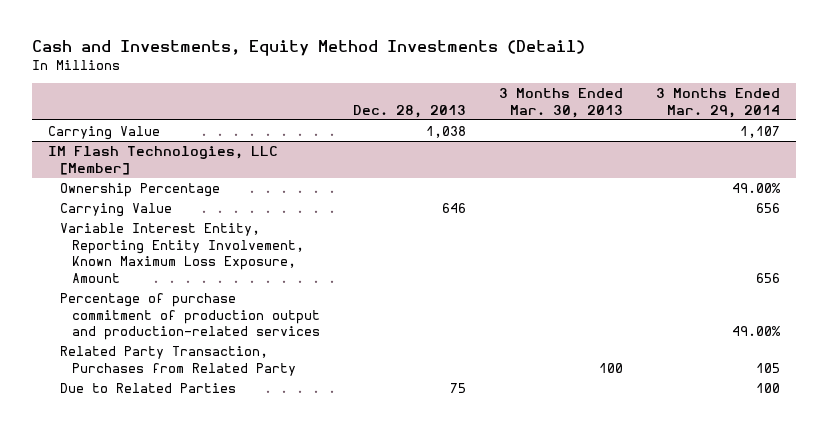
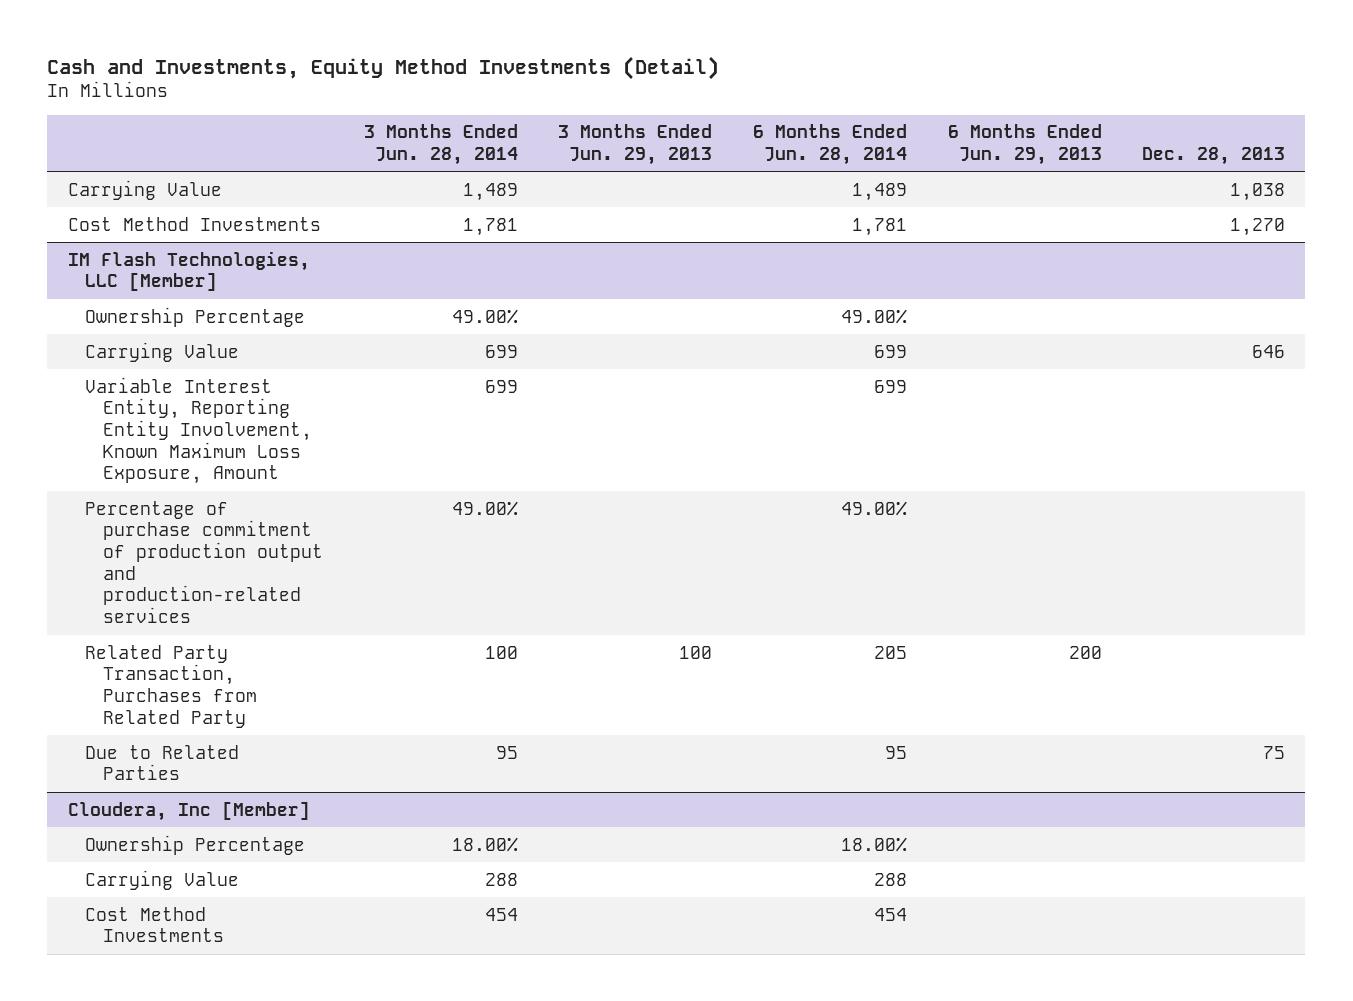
- | Dec. 28, 2013 | 3 Months Ended Mar. 30, 2013 | 3 Months Ended Mar. 29, 2014
+ | 3 Months Ended Jun. 28, 2014 | 3 Months Ended Jun. 29, 2013 | 6 Months Ended Jun. 28, 2014 | 6 Months Ended Jun. 29, 2013 | Dec. 28, 2013
+ Cost Method Investments | 1,781 | | 1,781 | | 1,270
+ Cloudera, Inc [Member]
+ Ownership Percentage | 18.00% | | 18.00% | |
+ Carrying Value | 288 | | 288 | |
+ Cost Method Investments | 454 | | 454 | |

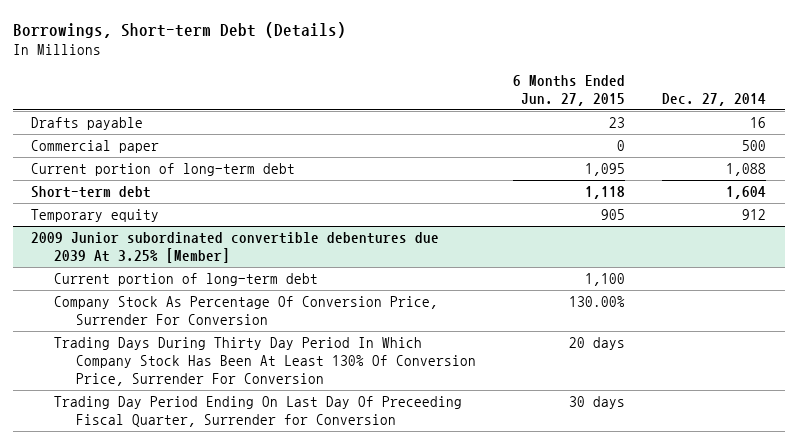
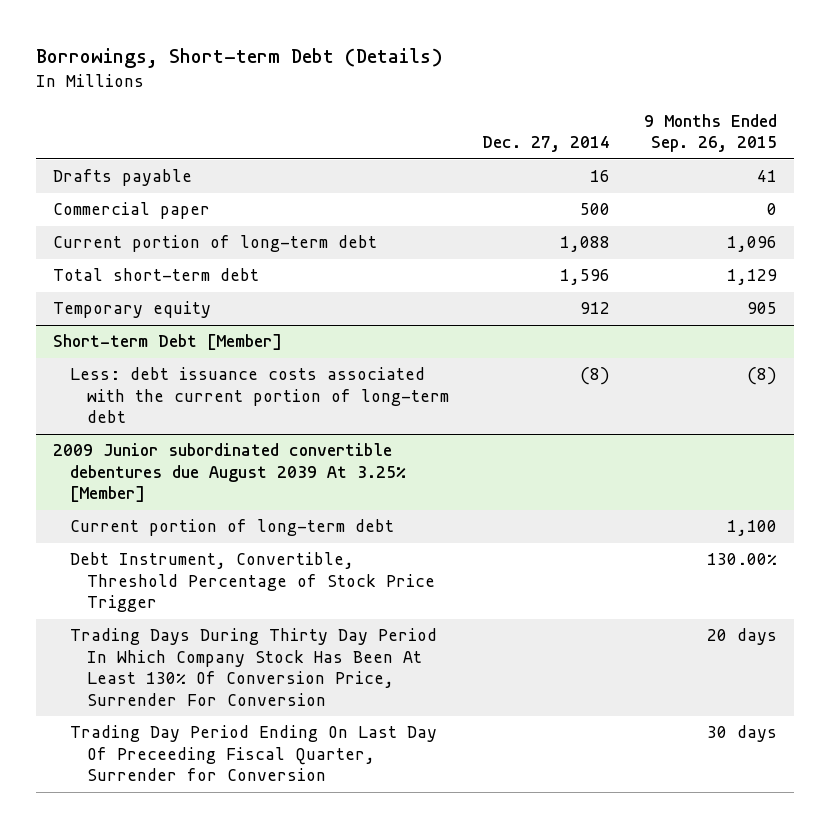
- | 6 Months Ended Jun. 27, 2015 | Dec. 27, 2014
+ | Dec. 27, 2014 | 9 Months Ended Sep. 26, 2015
- Short-term debt | 1,118 | 1,604
+ Total short-term debt | 1,596 | 1,129
- 2009 Junior subordinated convertible debentures due 2039 At 3.25% [Member]
+ Short-term Debt [Member]
+ Less: debt issuance costs associated with the current portion of long-term debt | (8) | (8)
+ 2009 Junior subordinated convertible debentures due August 2039 At 3.25% [Member]
- Company Stock As Percentage Of Conversion Price, Surrender For Conversion | 130.00% |
+ Debt Instrument, Convertible, Threshold Percentage of Stock Price Trigger | | 130.00%

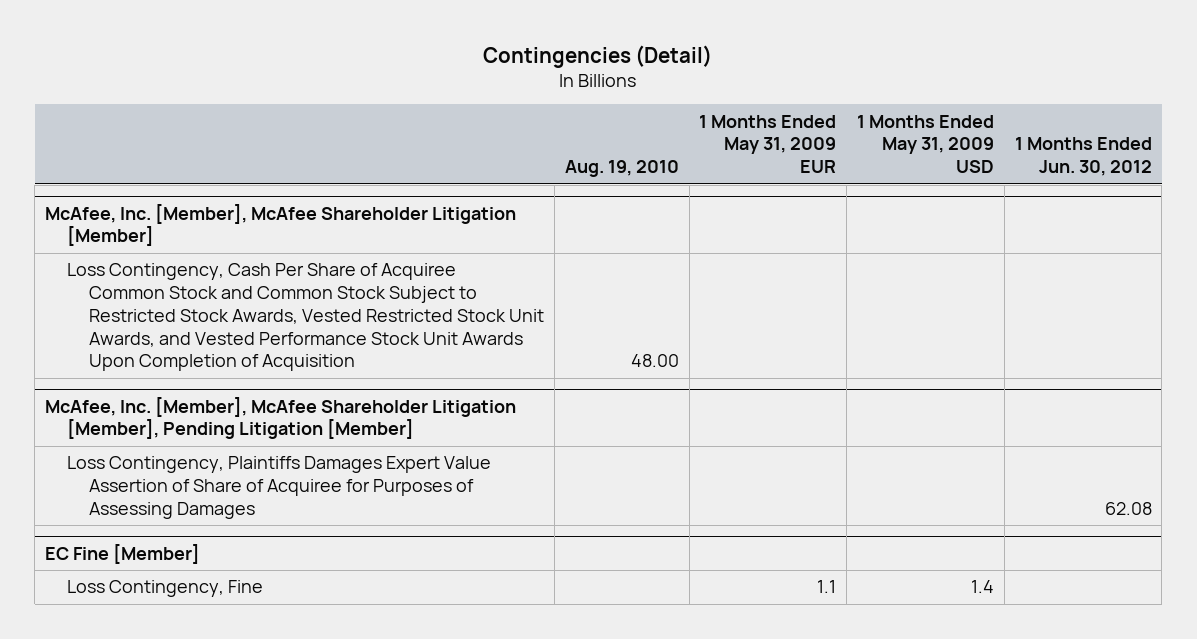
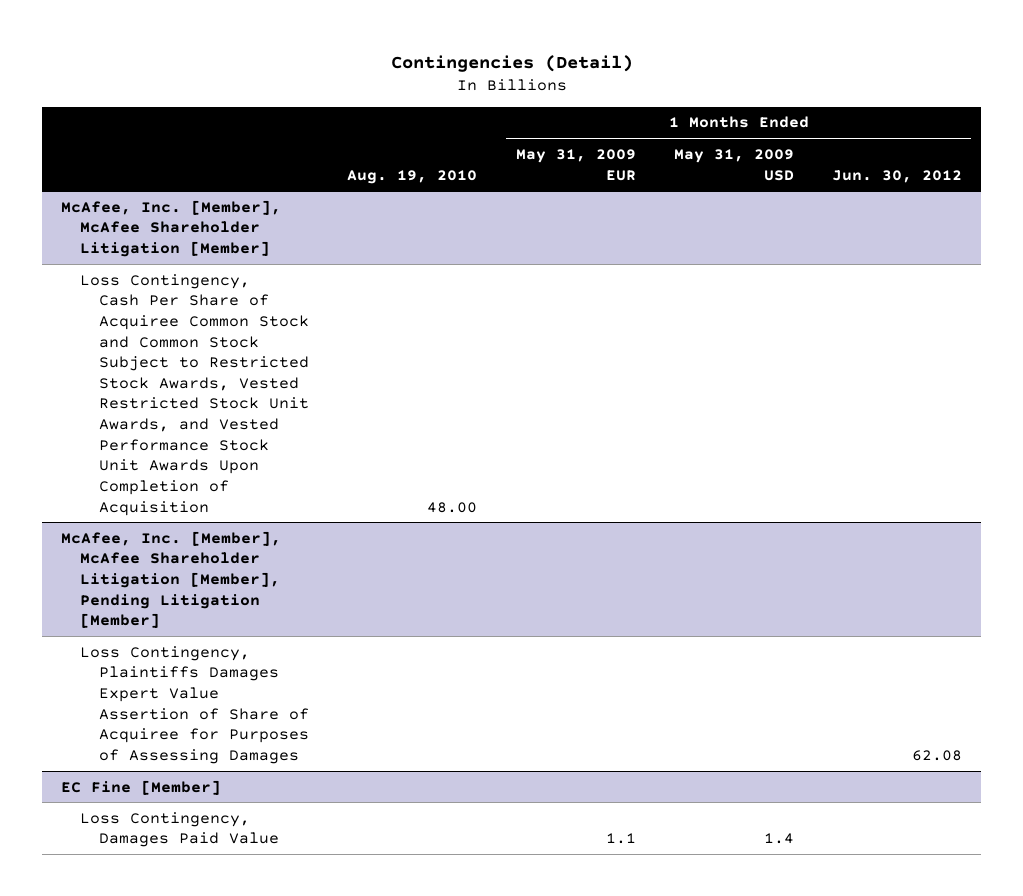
@ EC Fine [Member]
- Loss Contingency, Fine | | 1.1 | 1.4 |
+ Loss Contingency, Damages Paid Value | | 1.1 | 1.4 |

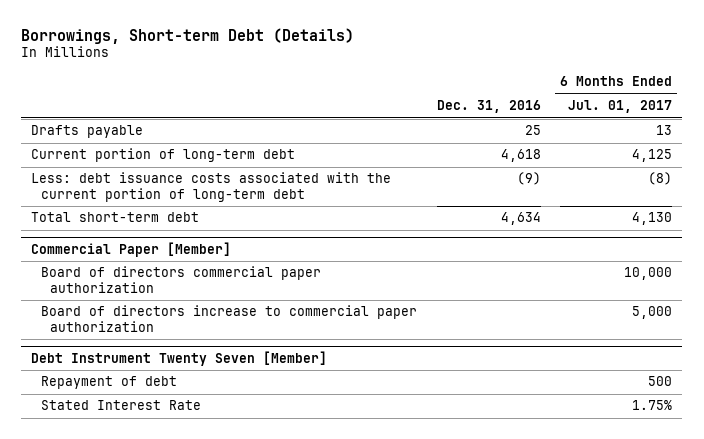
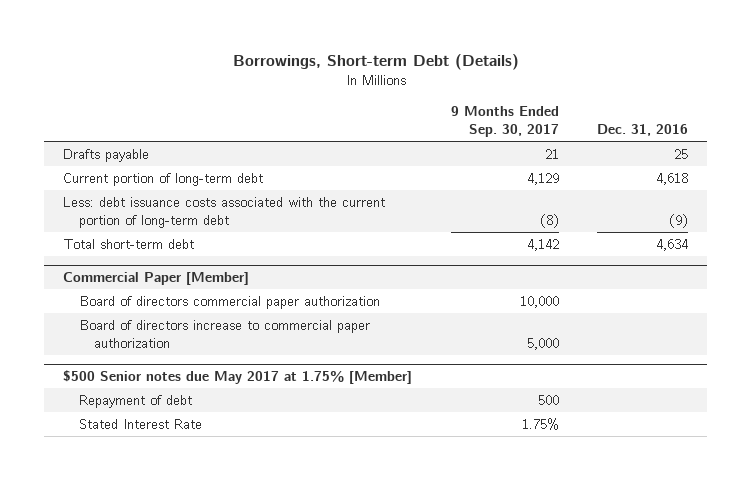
- | Dec. 31, 2016 | 6 Months Ended Jul. 01, 2017
+ | 9 Months Ended Sep. 30, 2017 | Dec. 31, 2016
- Debt Instrument Twenty Seven [Member]
+ $500 Senior notes due May 2017 at 1.75% [Member]

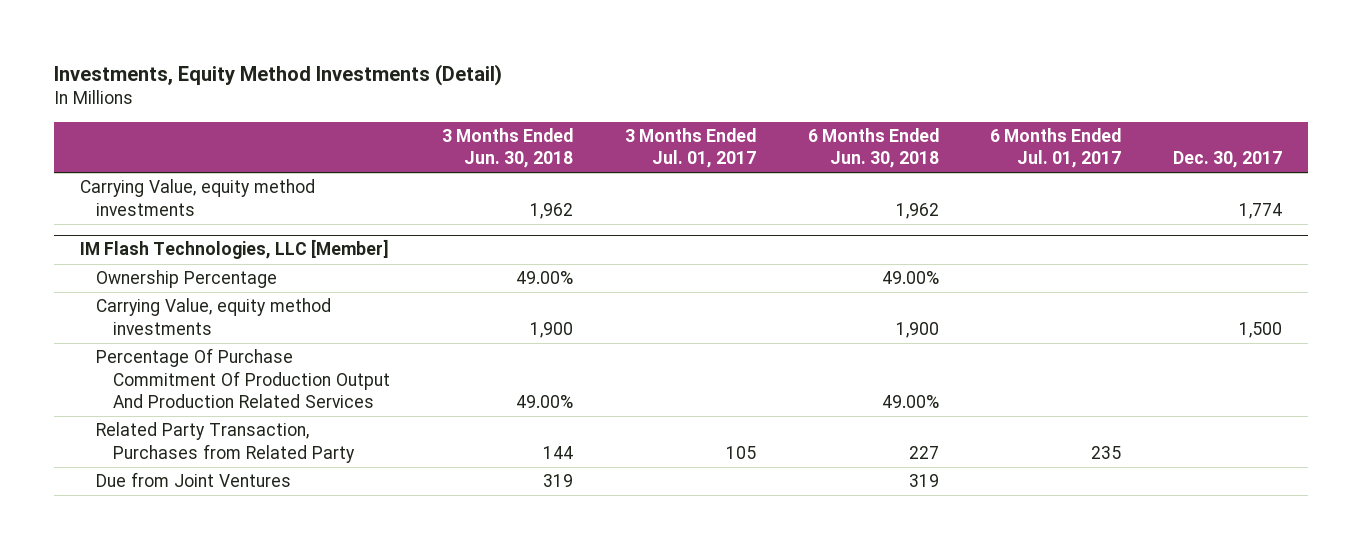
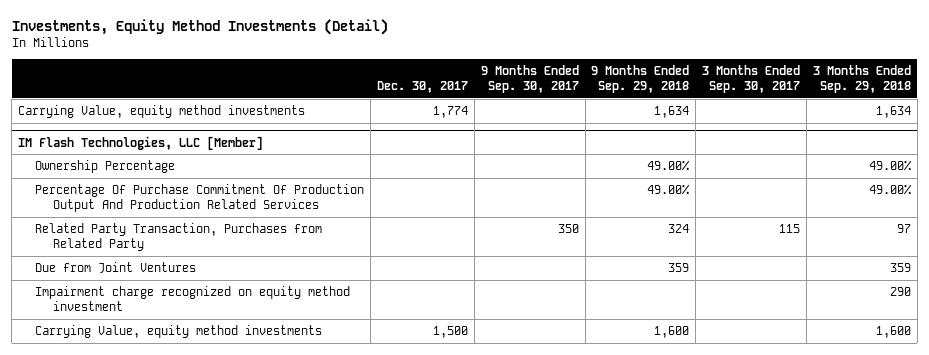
- | 3 Months Ended Jun. 30, 2018 | 3 Months Ended Jul. 01, 2017 | 6 Months Ended Jun. 30, 2018 | 6 Months Ended Jul. 01, 2017 | Dec. 30, 2017
+ | Dec. 30, 2017 | 9 Months Ended Sep. 30, 2017 | 9 Months Ended Sep. 29, 2018 | 3 Months Ended Sep. 30, 2017 | 3 Months Ended Sep. 29, 2018
@ IM Flash Technologies, LLC [Member]
+ Impairment charge recognized on equity method investment | | | | | 290
moved down: Carrying Value, equity method investments | 1,500 | | 1,600 | | 1,600

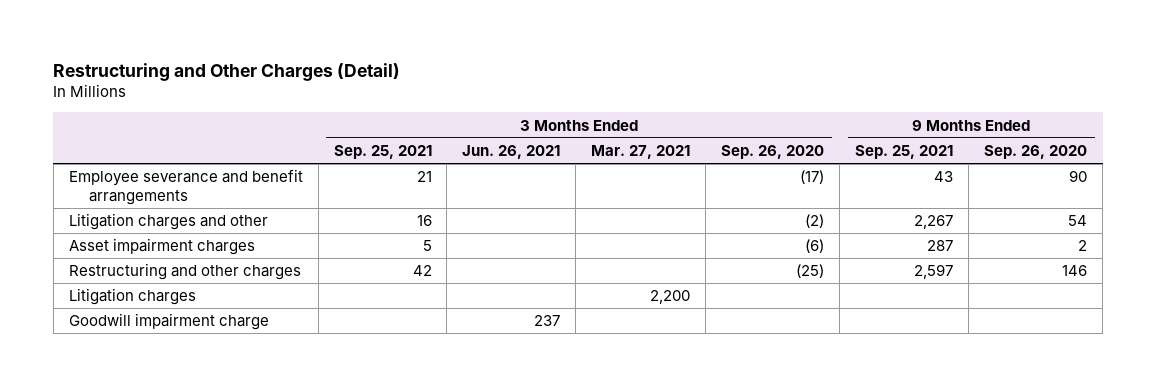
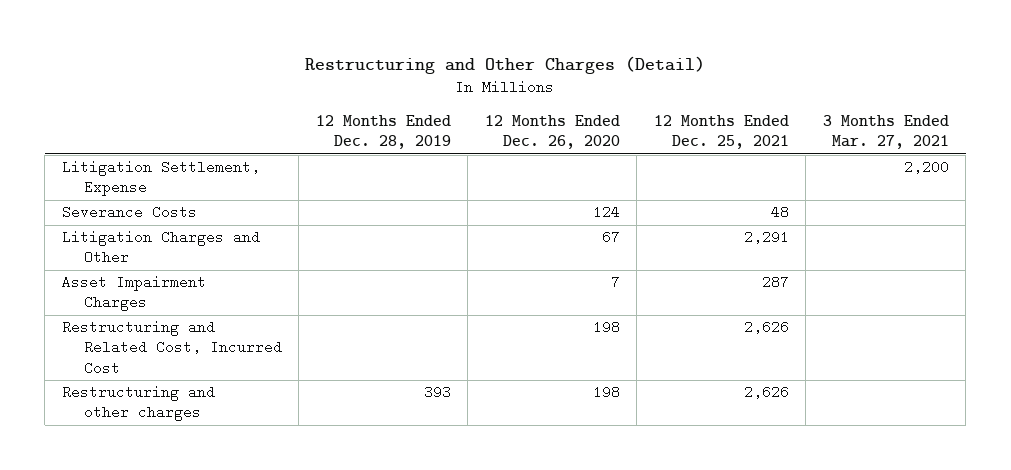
- | 3 Months Ended Sep. 25, 2021 | 3 Months Ended Jun. 26, 2021 | 3 Months Ended Mar. 27, 2021 | 3 Months Ended Sep. 26, 2020 | 9 Months Ended Sep. 25, 2021 | 9 Months Ended Sep. 26, 2020
+ | 12 Months Ended Dec. 28, 2019 | 12 Months Ended Dec. 26, 2020 | 12 Months Ended Dec. 25, 2021 | 3 Months Ended Mar. 27, 2021
- Employee severance and benefit arrangements | 21 | | | (17) | 43 | 90
- Litigation charges and other | 16 | | | (2) | 2,267 | 54
- Asset impairment charges | 5 | | | (6) | 287 | 2
+ Litigation Settlement, Expense | | | | 2,200
+ Severance Costs | | 124 | 48 |
+ Litigation Charges and Other | | 67 | 2,291 |
+ Asset Impairment Charges | | 7 | 287 |
+ Restructuring and Related Cost, Incurred Cost | | 198 | 2,626 |
- Litigation charges | | | 2,200 | | |
- Goodwill impairment charge | | 237 | | | |

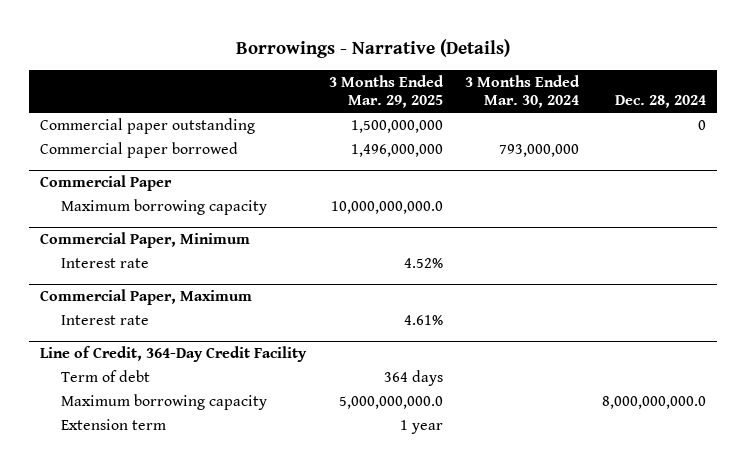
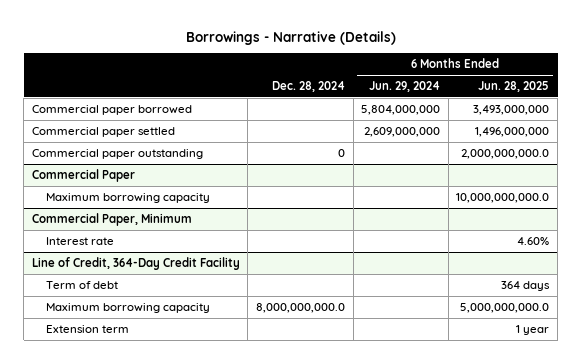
- | 3 Months Ended Mar. 29, 2025 | 3 Months Ended Mar. 30, 2024 | Dec. 28, 2024
+ | Dec. 28, 2024 | 6 Months Ended Jun. 29, 2024 | 6 Months Ended Jun. 28, 2025
+ Commercial paper settled | | 2,609,000,000 | 1,496,000,000
moved down: Commercial paper outstanding | 0 | | 2,000,000,000.0
- Commercial Paper, Maximum
- Interest rate | 4.61% | |

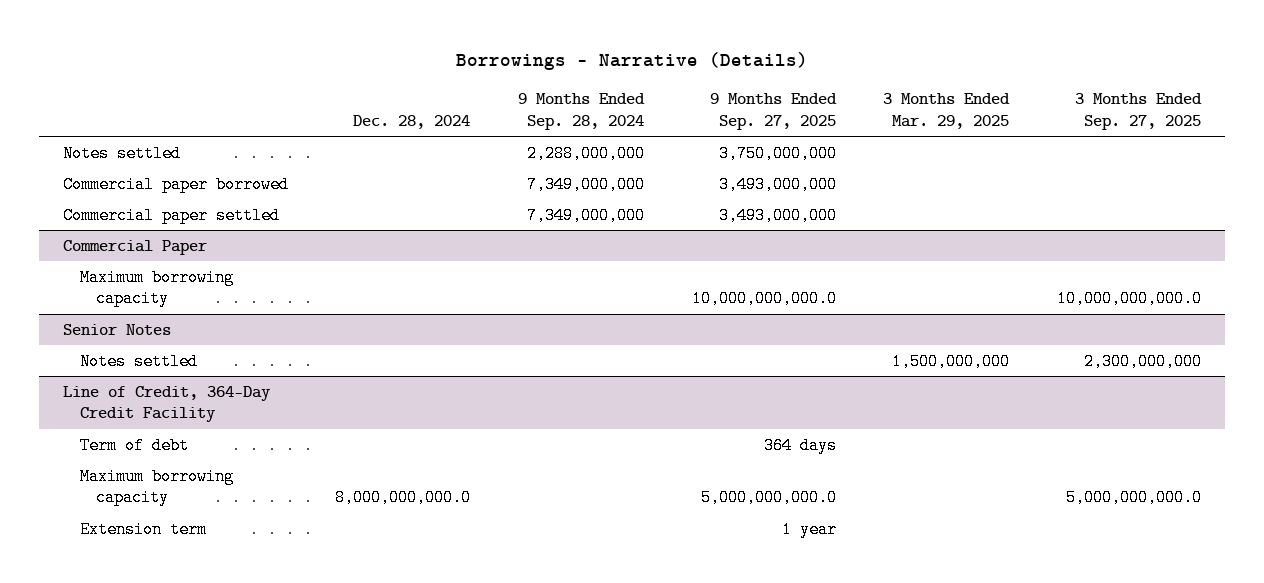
- | Dec. 28, 2024 | 6 Months Ended Jun. 29, 2024 | 6 Months Ended Jun. 28, 2025
+ | Dec. 28, 2024 | 9 Months Ended Sep. 28, 2024 | 9 Months Ended Sep. 27, 2025 | 3 Months Ended Mar. 29, 2025 | 3 Months Ended Sep. 27, 2025
+ Notes settled | | 2,288,000,000 | 3,750,000,000 | |
- Commercial paper outstanding | 0 | | 2,000,000,000.0
- Commercial Paper, Minimum
- Interest rate | | | 4.60%
+ Senior Notes
+ Notes settled | | | | 1,500,000,000 | 2,300,000,000

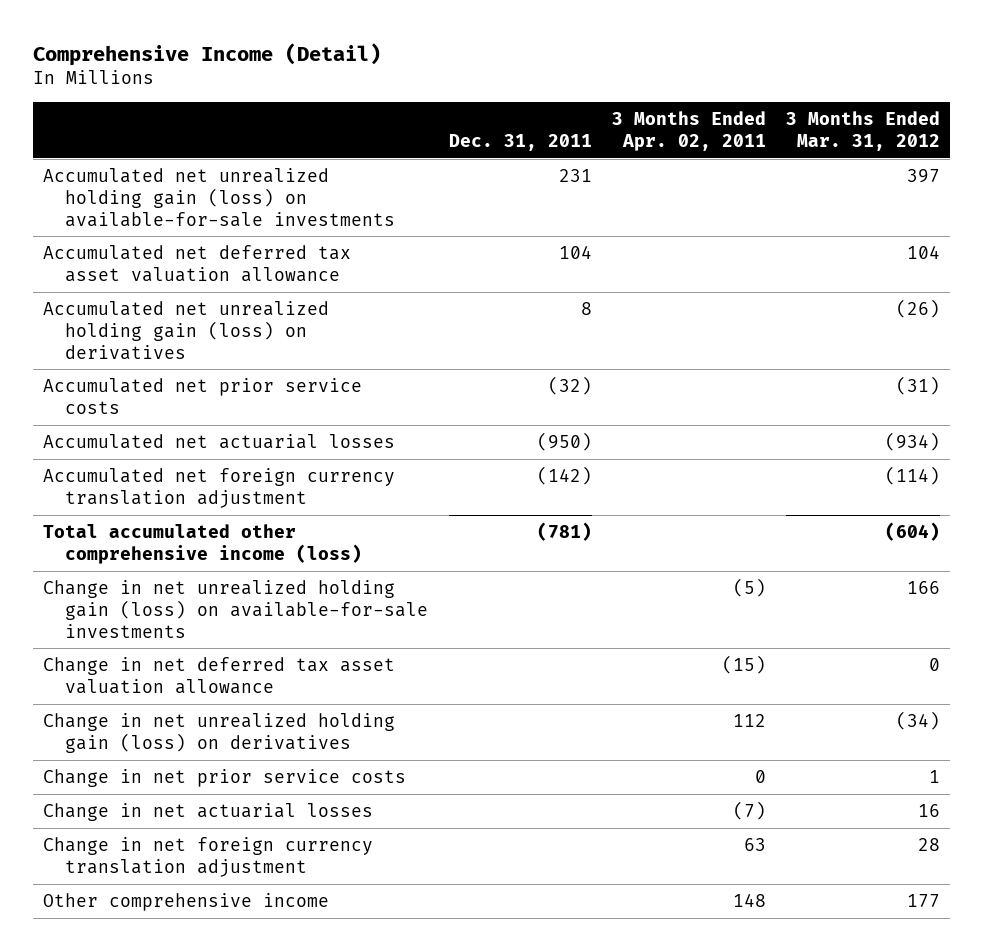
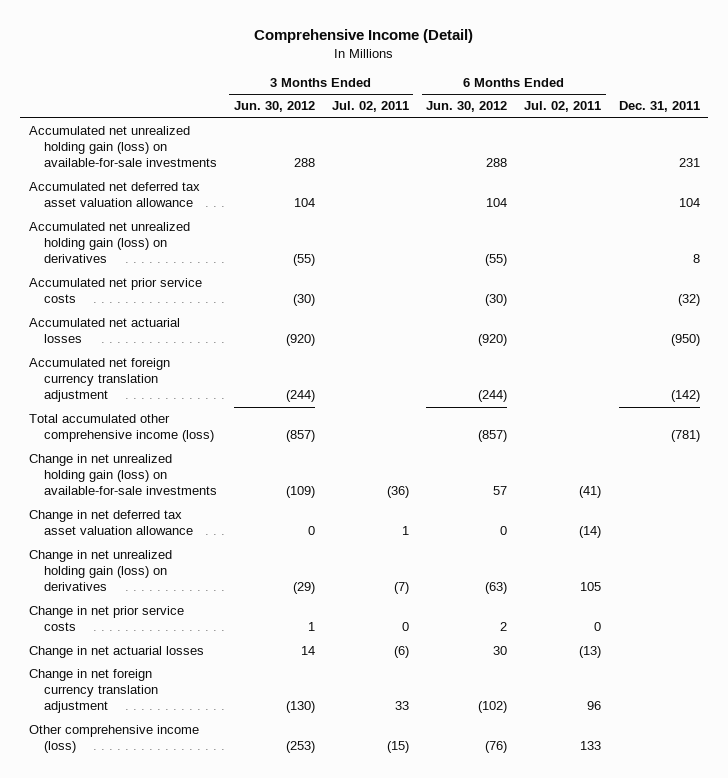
- | Dec. 31, 2011 | 3 Months Ended Apr. 02, 2011 | 3 Months Ended Mar. 31, 2012
+ | 3 Months Ended Jun. 30, 2012 | 3 Months Ended Jul. 02, 2011 | 6 Months Ended Jun. 30, 2012 | 6 Months Ended Jul. 02, 2011 | Dec. 31, 2011
- Other comprehensive income | | 148 | 177
+ Other comprehensive income (loss) | (253) | (15) | (76) | 133 |

